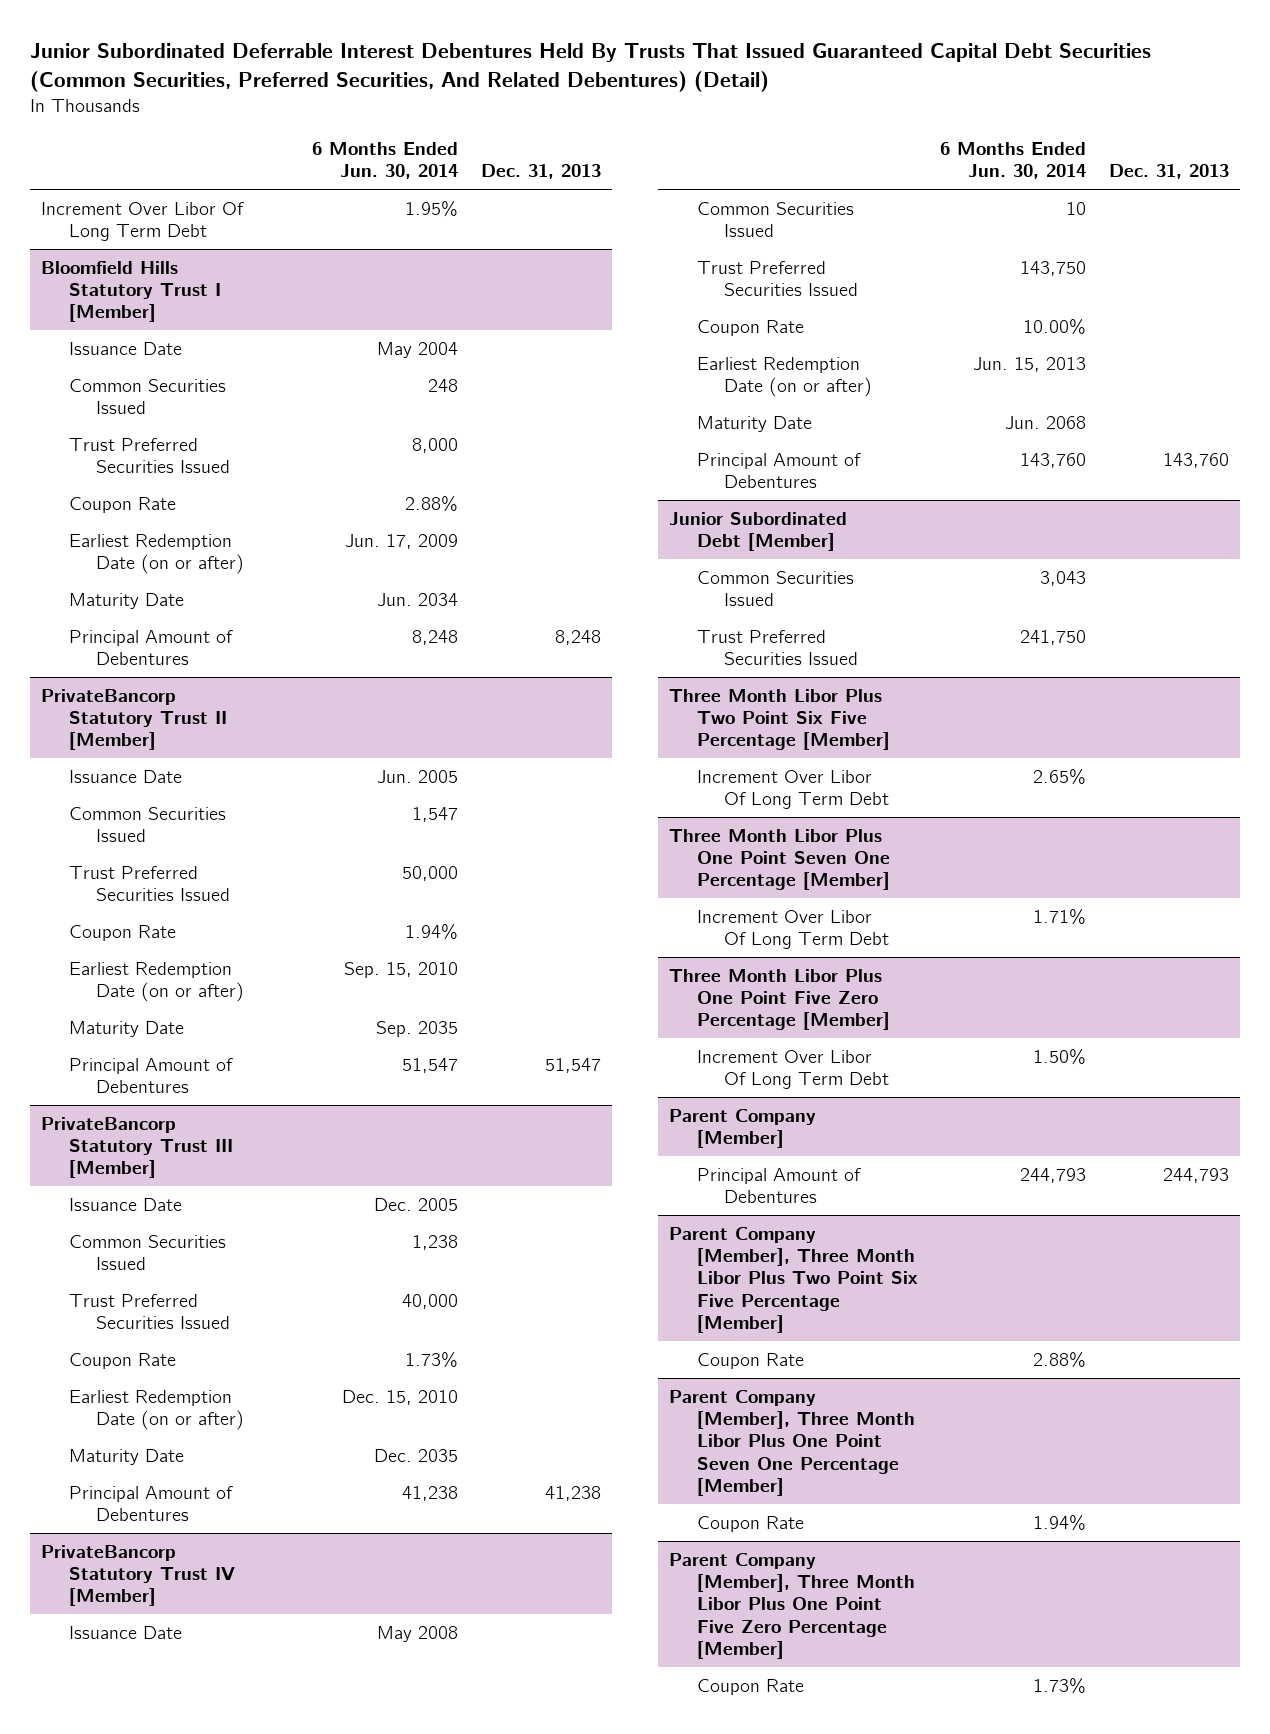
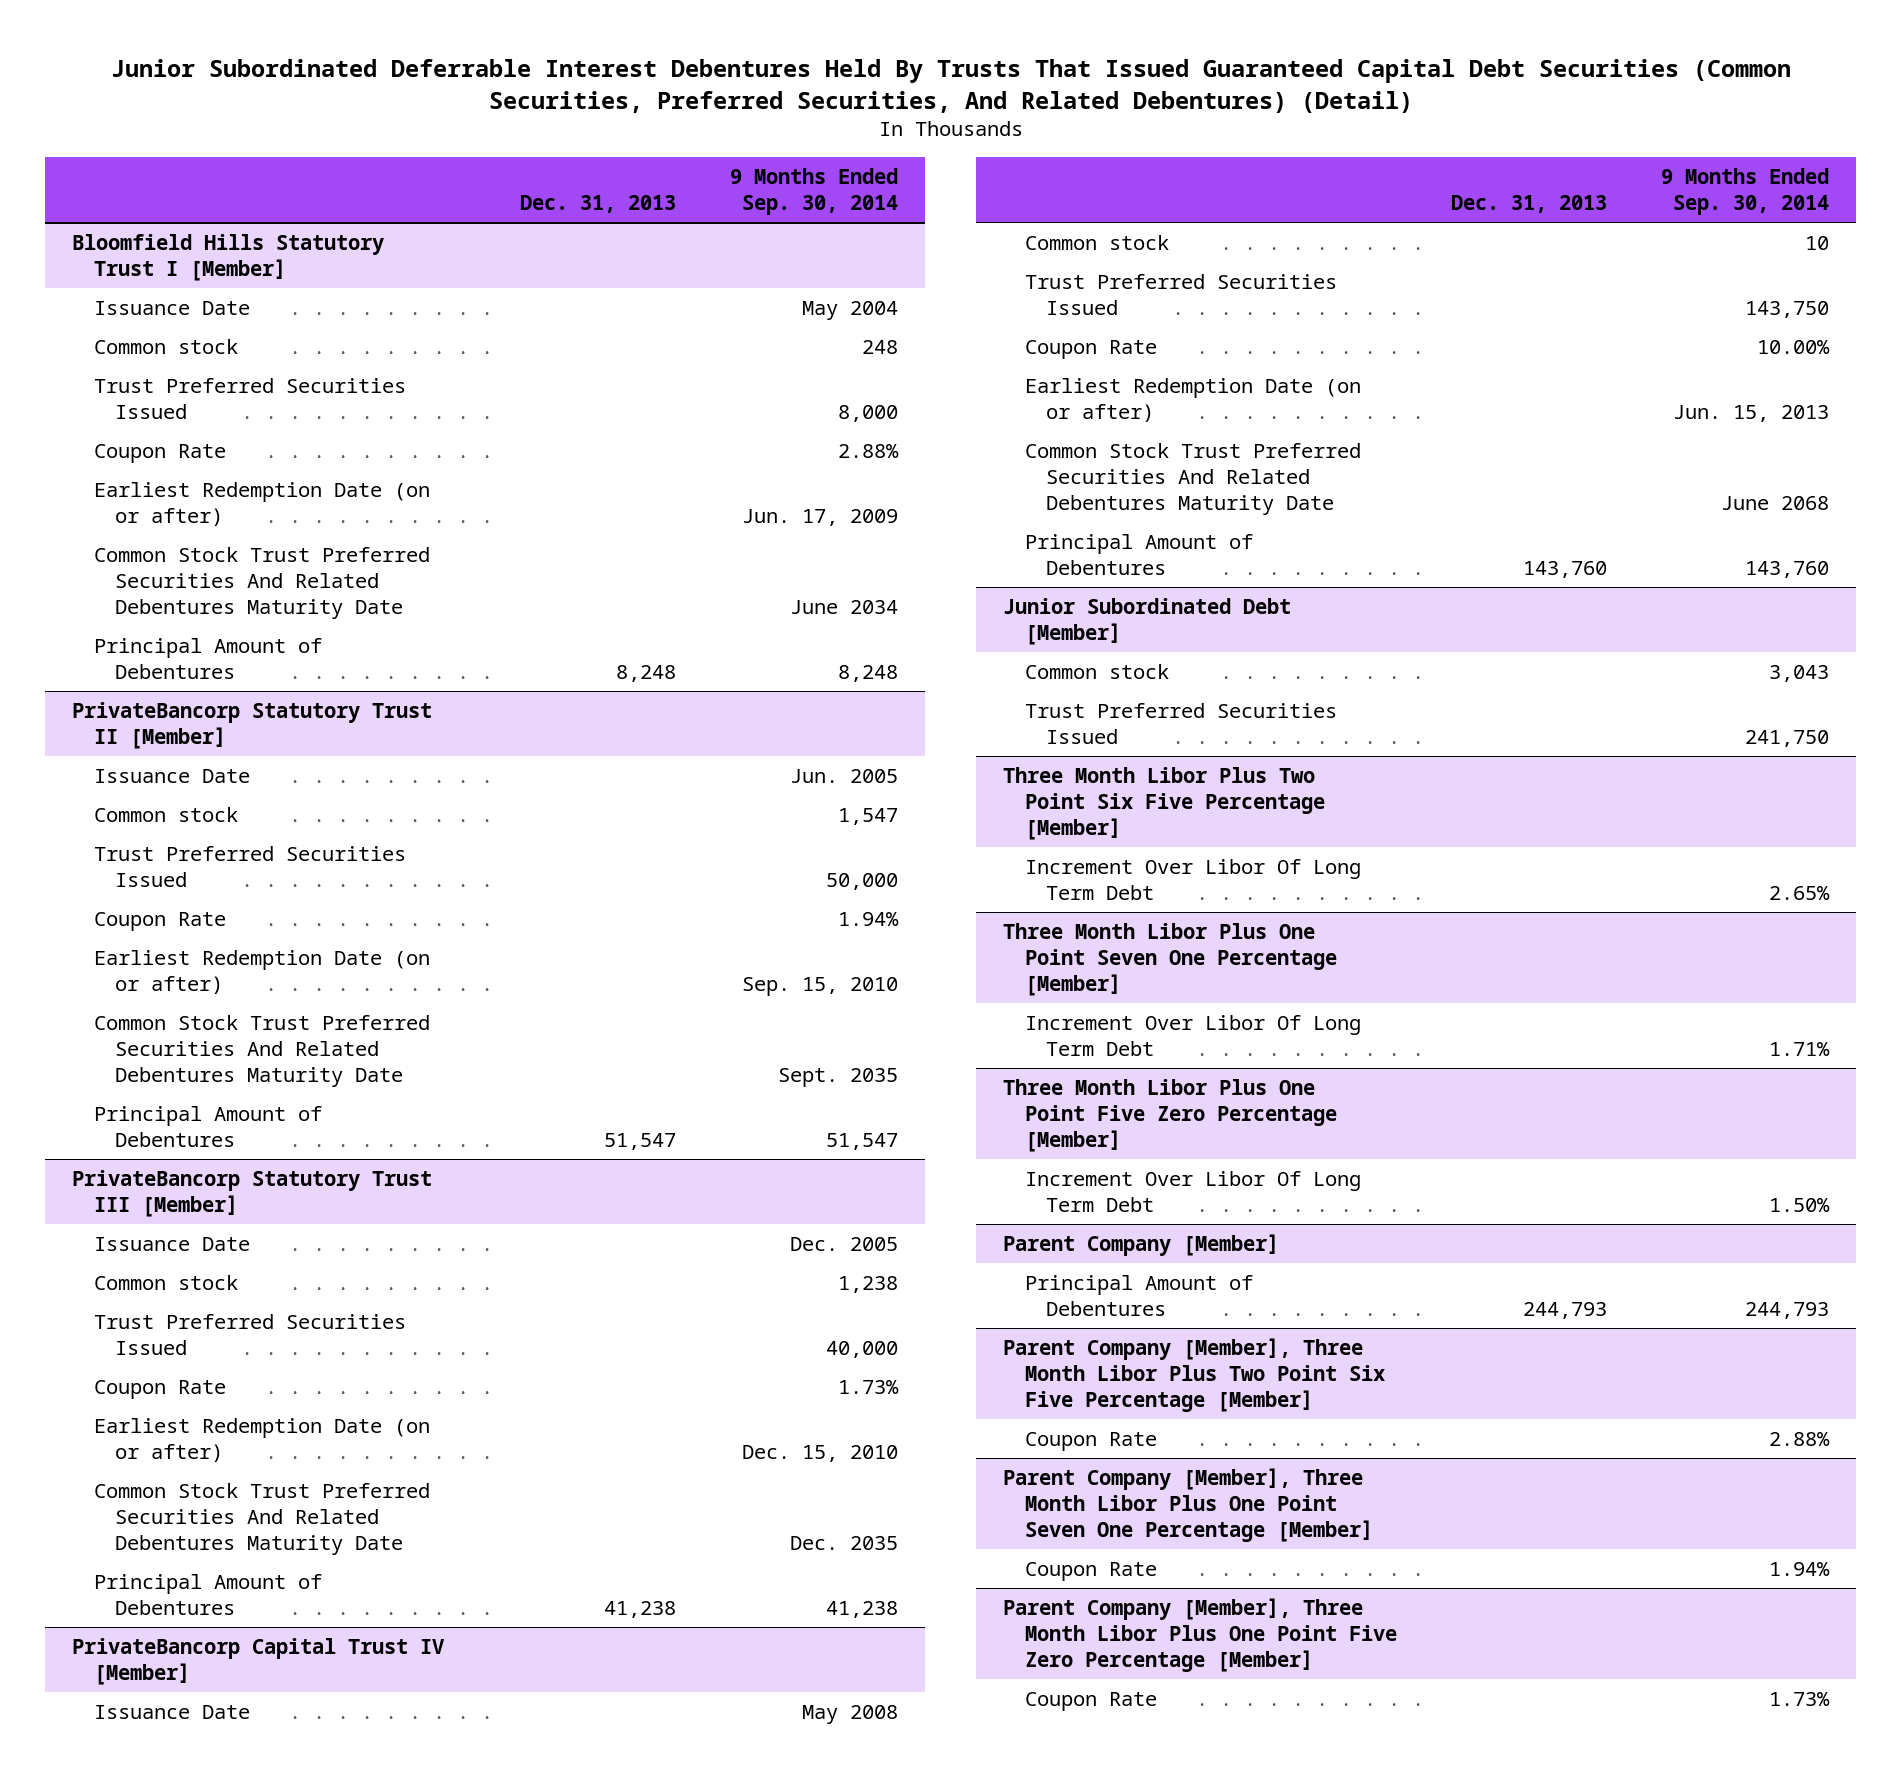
- | 6 Months Ended Jun. 30, 2014 | Dec. 31, 2013
+ | Dec. 31, 2013 | 9 Months Ended Sep. 30, 2014
- Increment Over Libor Of Long Term Debt | 1.95% |
@ Bloomfield Hills Statutory Trust I [Member]
- Common Securities Issued | 248 |
+ Common stock | | 248
- Maturity Date | Jun. 2034 |
+ Common Stock Trust Preferred Securities And Related Debentures Maturity Date | | June 2034
@ PrivateBancorp Statutory Trust II [Member]
- Common Securities Issued | 1,547 |
+ Common stock | | 1,547
- Maturity Date | Sep. 2035 |
+ Common Stock Trust Preferred Securities And Related Debentures Maturity Date | | Sept. 2035
@ PrivateBancorp Statutory Trust III [Member]
- Common Securities Issued | 1,238 |
+ Common stock | | 1,238
- Maturity Date | Dec. 2035 |
+ Common Stock Trust Preferred Securities And Related Debentures Maturity Date | | Dec. 2035
- PrivateBancorp Statutory Trust IV [Member]
+ PrivateBancorp Capital Trust IV [Member]
- Common Securities Issued | 10 |
+ Common stock | | 10
- Maturity Date | Jun. 2068 |
+ Common Stock Trust Preferred Securities And Related Debentures Maturity Date | | June 2068
@ Junior Subordinated Debt [Member]
- Common Securities Issued | 3,043 |
+ Common stock | | 3,043

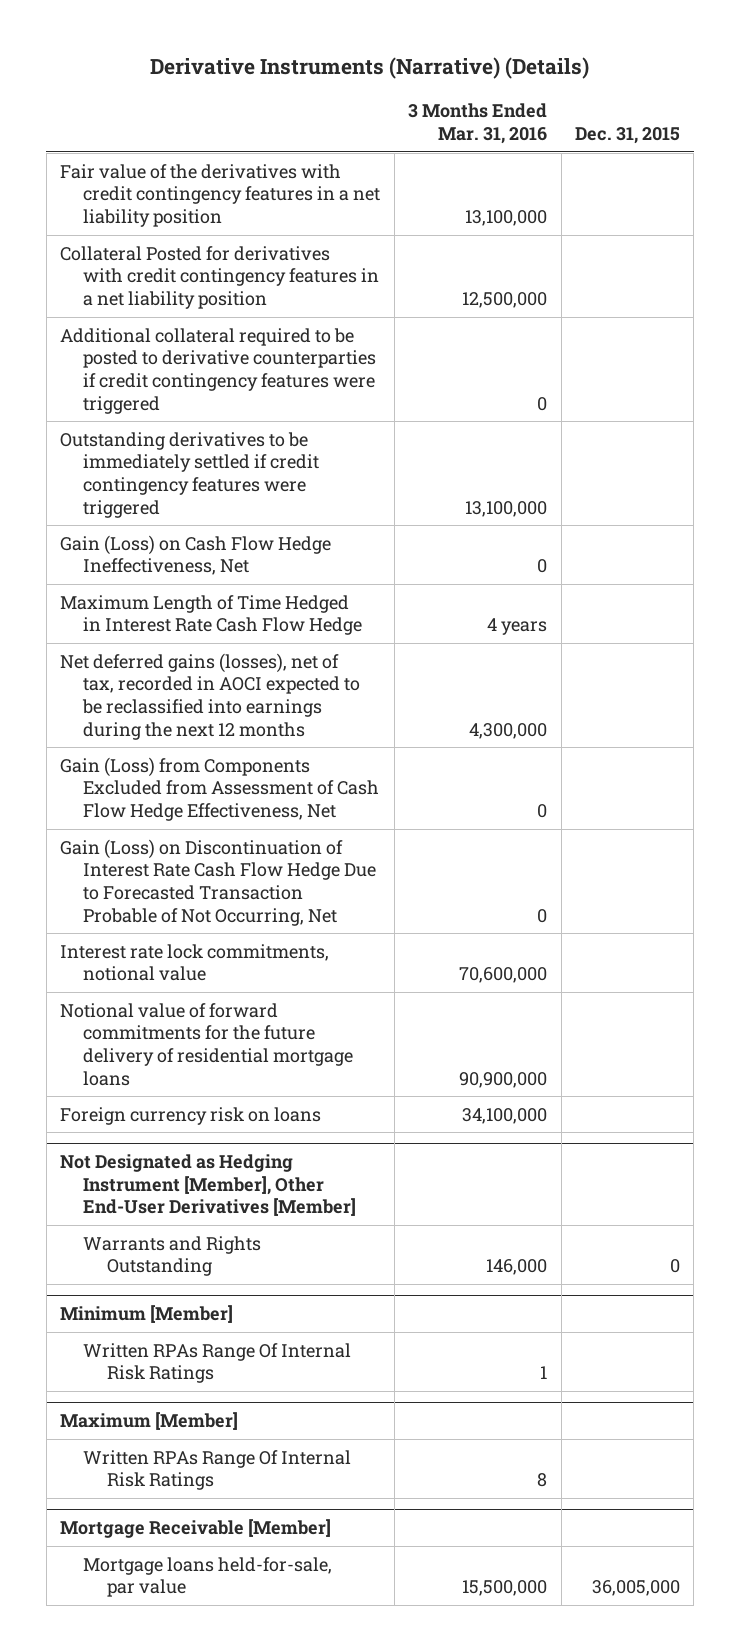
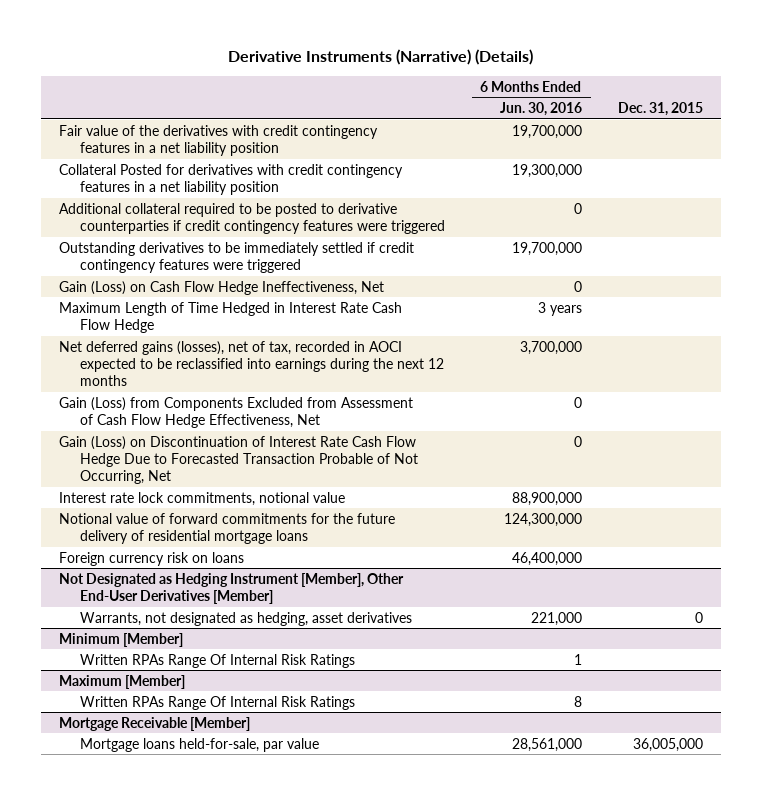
- | 3 Months Ended Mar. 31, 2016 | Dec. 31, 2015
+ | 6 Months Ended Jun. 30, 2016 | Dec. 31, 2015
@ Not Designated as Hedging Instrument [Member], Other End-User Derivatives [Member]
- Warrants and Rights Outstanding | 146,000 | 0
+ Warrants, not designated as hedging, asset derivatives | 221,000 | 0

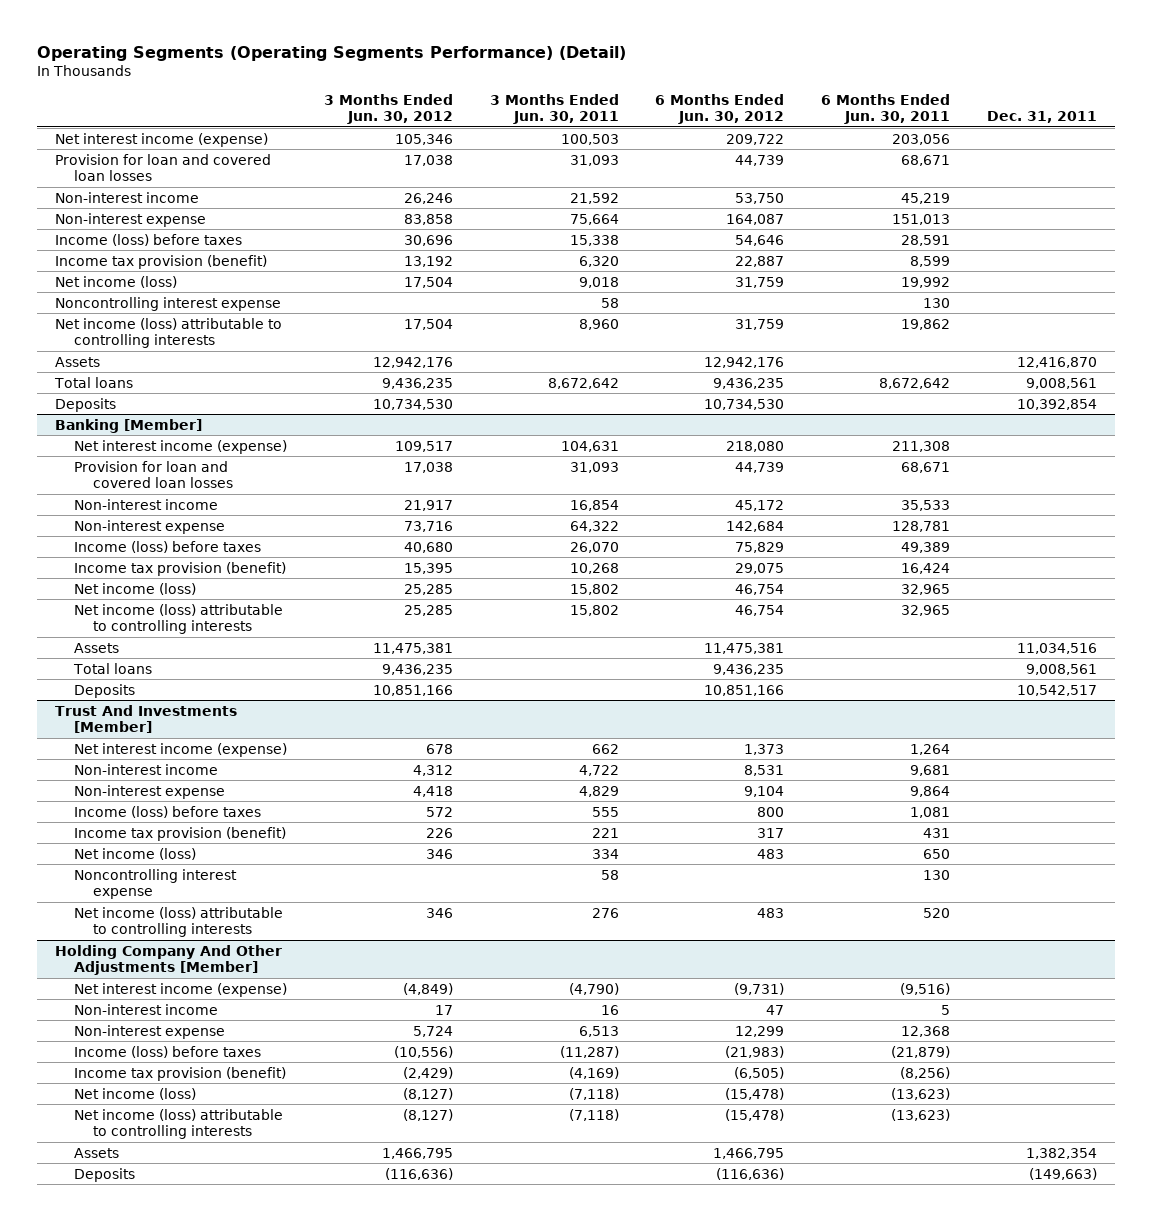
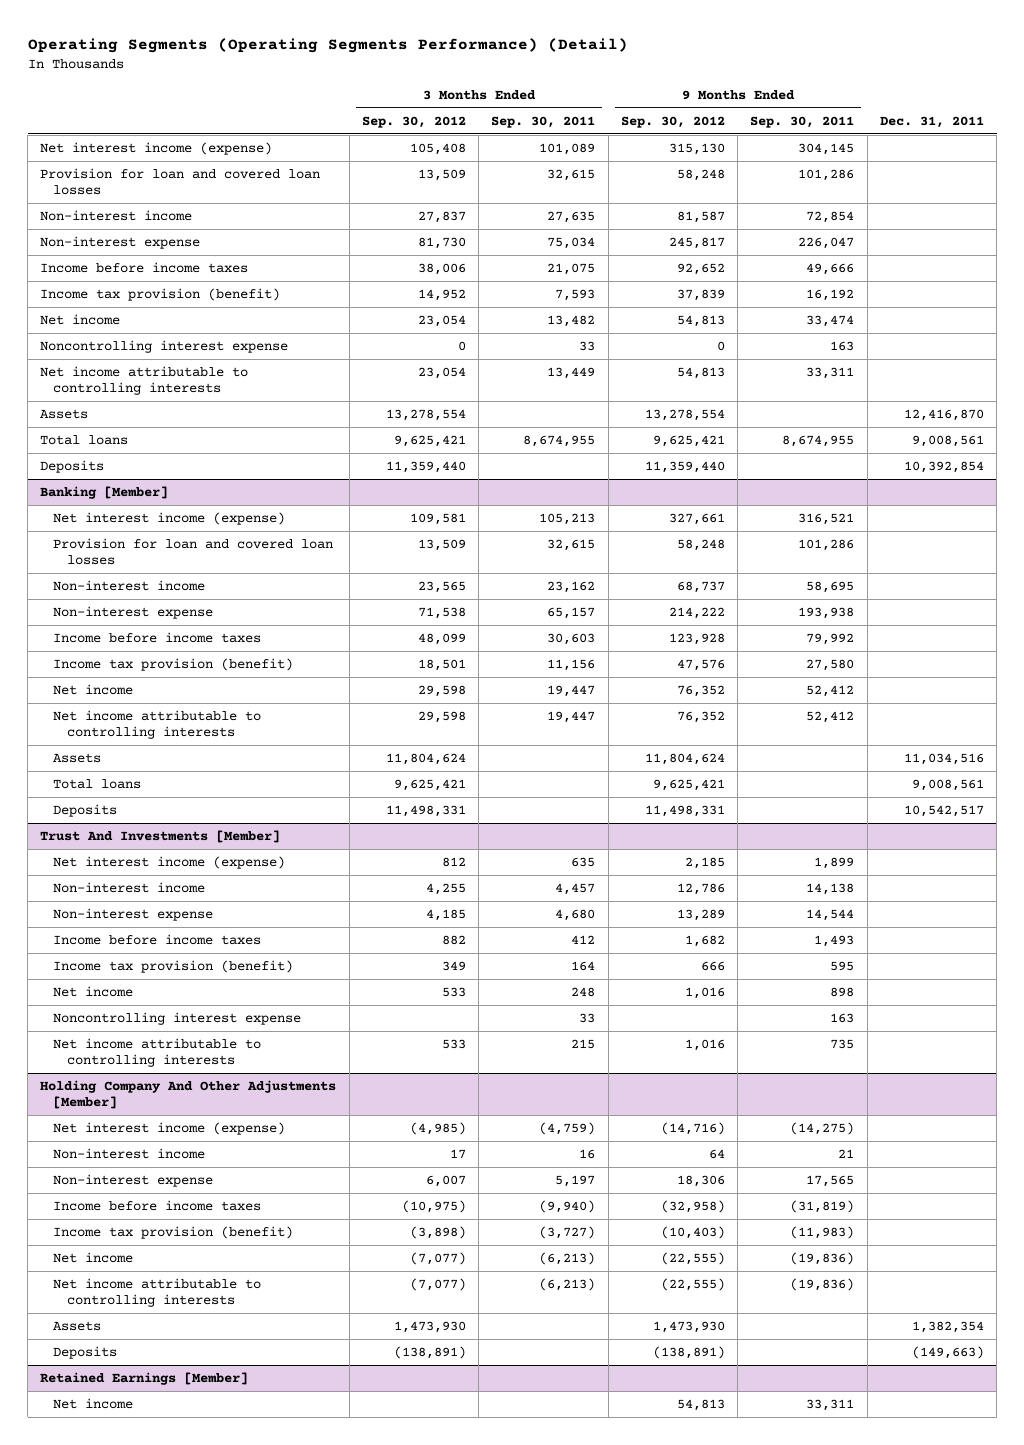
- | 3 Months Ended Jun. 30, 2012 | 3 Months Ended Jun. 30, 2011 | 6 Months Ended Jun. 30, 2012 | 6 Months Ended Jun. 30, 2011 | Dec. 31, 2011
+ | 3 Months Ended Sep. 30, 2012 | 3 Months Ended Sep. 30, 2011 | 9 Months Ended Sep. 30, 2012 | 9 Months Ended Sep. 30, 2011 | Dec. 31, 2011
- Income (loss) before taxes | 30,696 | 15,338 | 54,646 | 28,591 |
+ Income before income taxes | 38,006 | 21,075 | 92,652 | 49,666 |
- Net income (loss) | 17,504 | 9,018 | 31,759 | 19,992 |
+ Net income | 23,054 | 13,482 | 54,813 | 33,474 |
- Net income (loss) attributable to controlling interests | 17,504 | 8,960 | 31,759 | 19,862 |
+ Net income attributable to controlling interests | 23,054 | 13,449 | 54,813 | 33,311 |
@ Banking [Member]
- Income (loss) before taxes | 40,680 | 26,070 | 75,829 | 49,389 |
+ Income before income taxes | 48,099 | 30,603 | 123,928 | 79,992 |
- Net income (loss) | 25,285 | 15,802 | 46,754 | 32,965 |
- Net income (loss) attributable to controlling interests | 25,285 | 15,802 | 46,754 | 32,965 |
+ Net income | 29,598 | 19,447 | 76,352 | 52,412 |
+ Net income attributable to controlling interests | 29,598 | 19,447 | 76,352 | 52,412 |
@ Trust And Investments [Member]
- Income (loss) before taxes | 572 | 555 | 800 | 1,081 |
+ Income before income taxes | 882 | 412 | 1,682 | 1,493 |
- Net income (loss) | 346 | 334 | 483 | 650 |
+ Net income | 533 | 248 | 1,016 | 898 |
- Net income (loss) attributable to controlling interests | 346 | 276 | 483 | 520 |
+ Net income attributable to controlling interests | 533 | 215 | 1,016 | 735 |
@ Holding Company And Other Adjustments [Member]
- Income (loss) before taxes | (10,556) | (11,287) | (21,983) | (21,879) |
+ Income before income taxes | (10,975) | (9,940) | (32,958) | (31,819) |
- Net income (loss) | (8,127) | (7,118) | (15,478) | (13,623) |
- Net income (loss) attributable to controlling interests | (8,127) | (7,118) | (15,478) | (13,623) |
+ Net income | (7,077) | (6,213) | (22,555) | (19,836) |
+ Net income attributable to controlling interests | (7,077) | (6,213) | (22,555) | (19,836) |
+ Retained Earnings [Member]
+ Net income | | | 54,813 | 33,311 |

